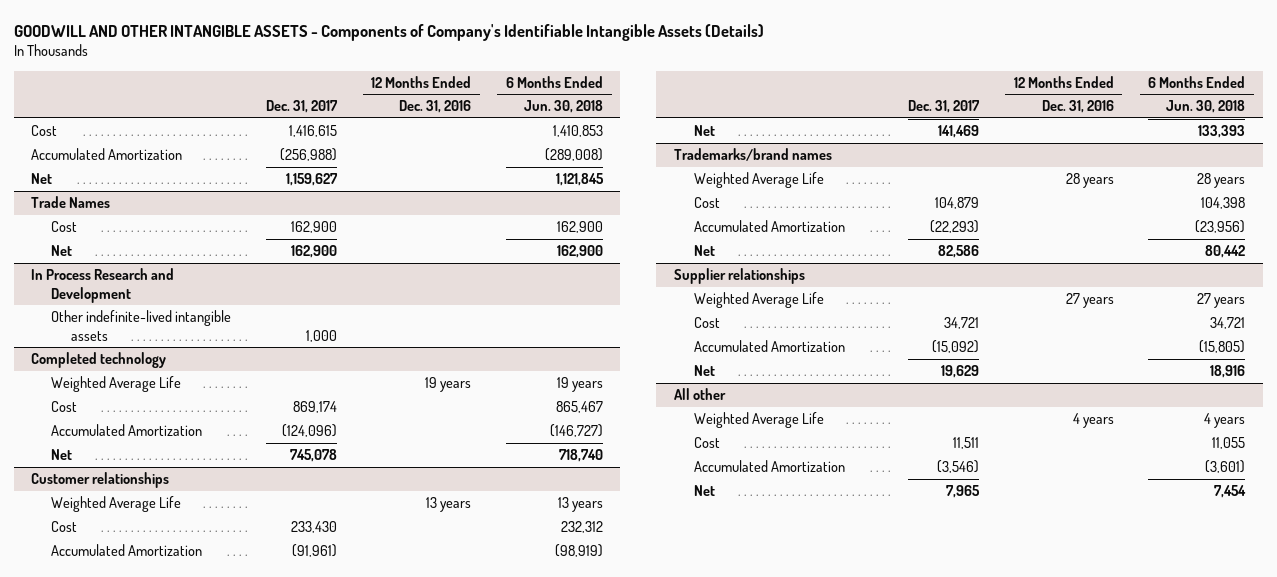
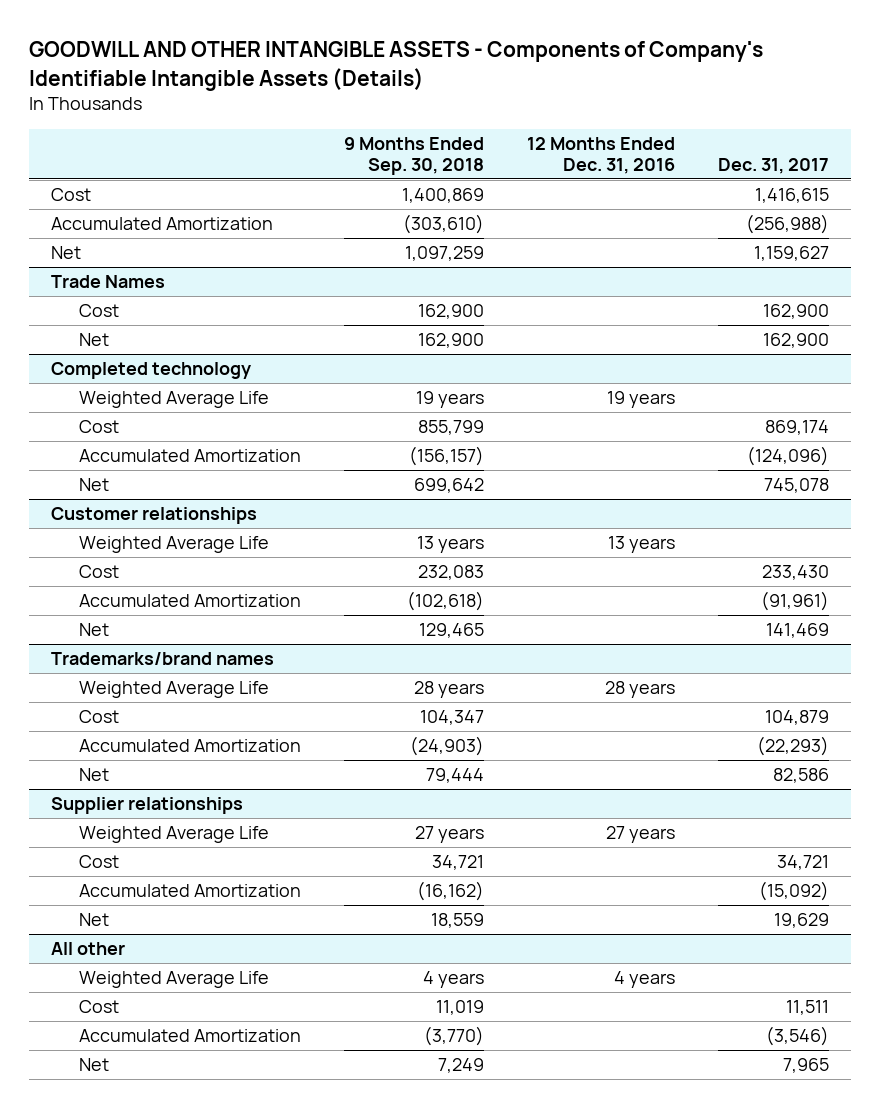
- | Dec. 31, 2017 | 12 Months Ended Dec. 31, 2016 | 6 Months Ended Jun. 30, 2018
+ | 9 Months Ended Sep. 30, 2018 | 12 Months Ended Dec. 31, 2016 | Dec. 31, 2017
- In Process Research and Development
- Other indefinite-lived intangible assets | 1,000 | |

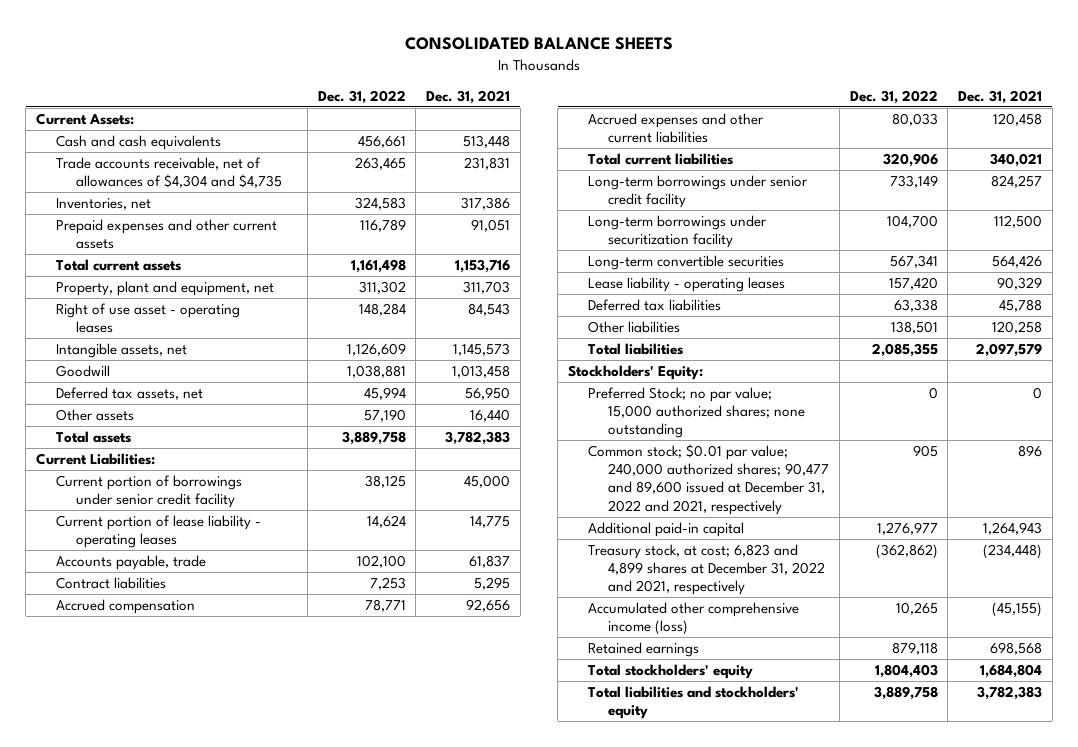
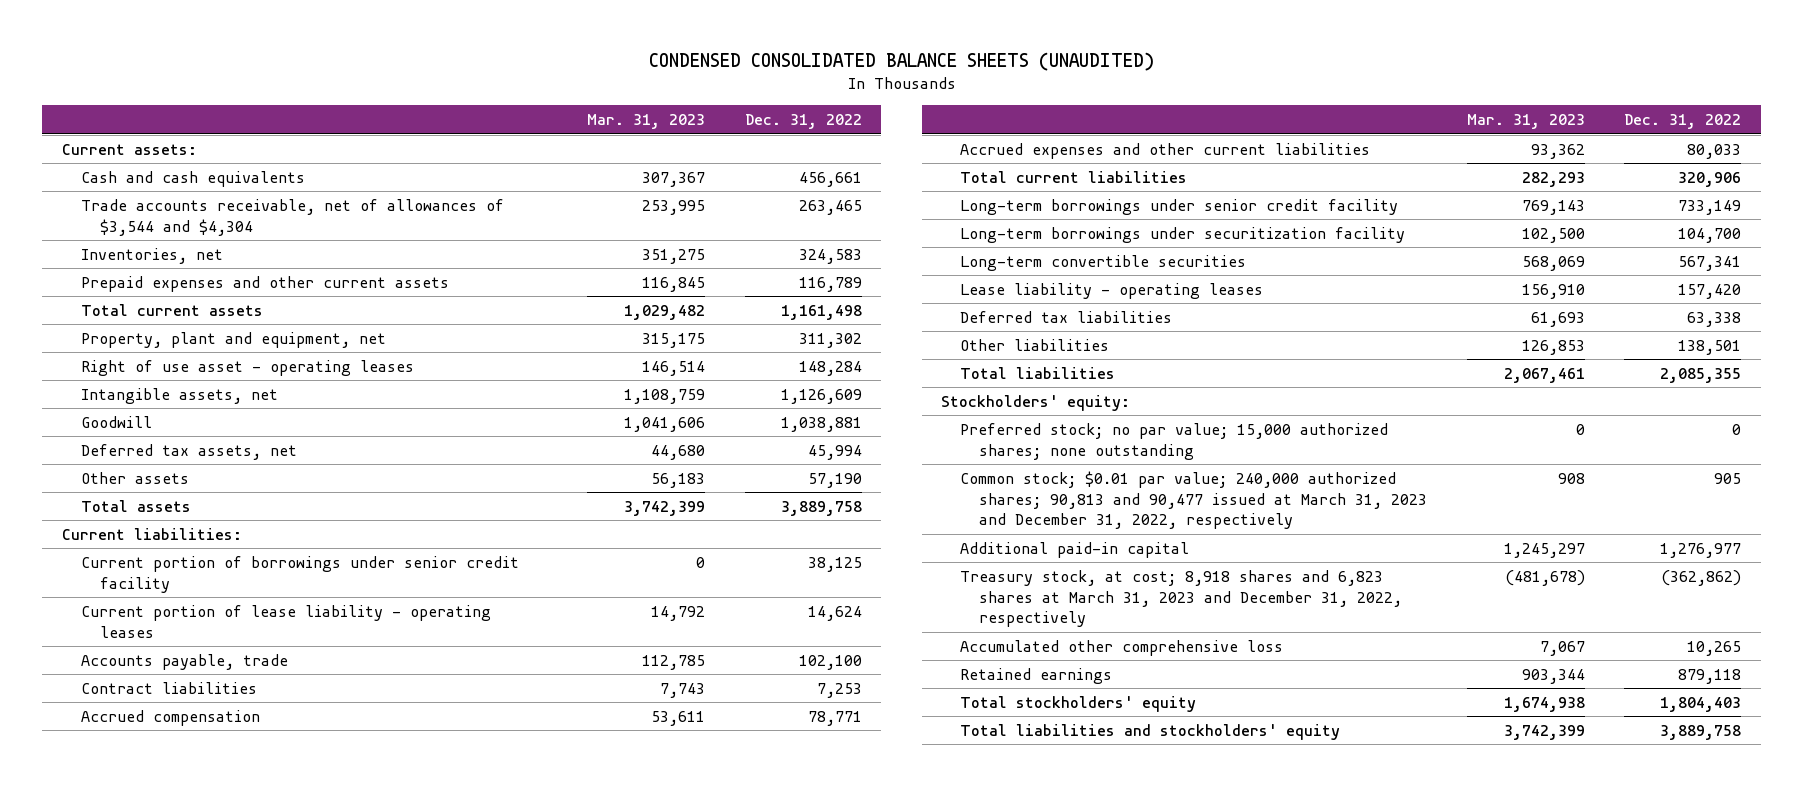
- CONSOLIDATED BALANCE SHEETS
+ CONDENSED CONSOLIDATED BALANCE SHEETS (UNAUDITED)
- | Dec. 31, 2022 | Dec. 31, 2021
+ | Mar. 31, 2023 | Dec. 31, 2022
- Current Assets:
+ Current assets:
- Trade accounts receivable, net of allowances of $4,304 and $4,735 | 263,465 | 231,831
+ Trade accounts receivable, net of allowances of $3,544 and $4,304 | 253,995 | 263,465
- Current Liabilities:
+ Current liabilities:
- Stockholders' Equity:
- Preferred Stock; no par value; 15,000 authorized shares; none outstanding | 0 | 0
- Common stock; $0.01 par value; 240,000 authorized shares; 90,477 and 89,600 issued at December 31, 2022 and 2021, respectively | 905 | 896
+ Stockholders' equity:
+ Preferred stock; no par value; 15,000 authorized shares; none outstanding | 0 | 0
+ Common stock; $0.01 par value; 240,000 authorized shares; 90,813 and 90,477 issued at March 31, 2023 and December 31, 2022, respectively | 908 | 905
- Treasury stock, at cost; 6,823 and 4,899 shares at December 31, 2022 and 2021, respectively | (362,862) | (234,448)
- Accumulated other comprehensive income (loss) | 10,265 | (45,155)
+ Treasury stock, at cost; 8,918 shares and 6,823 shares at March 31, 2023 and December 31, 2022, respectively | (481,678) | (362,862)
+ Accumulated other comprehensive loss | 7,067 | 10,265

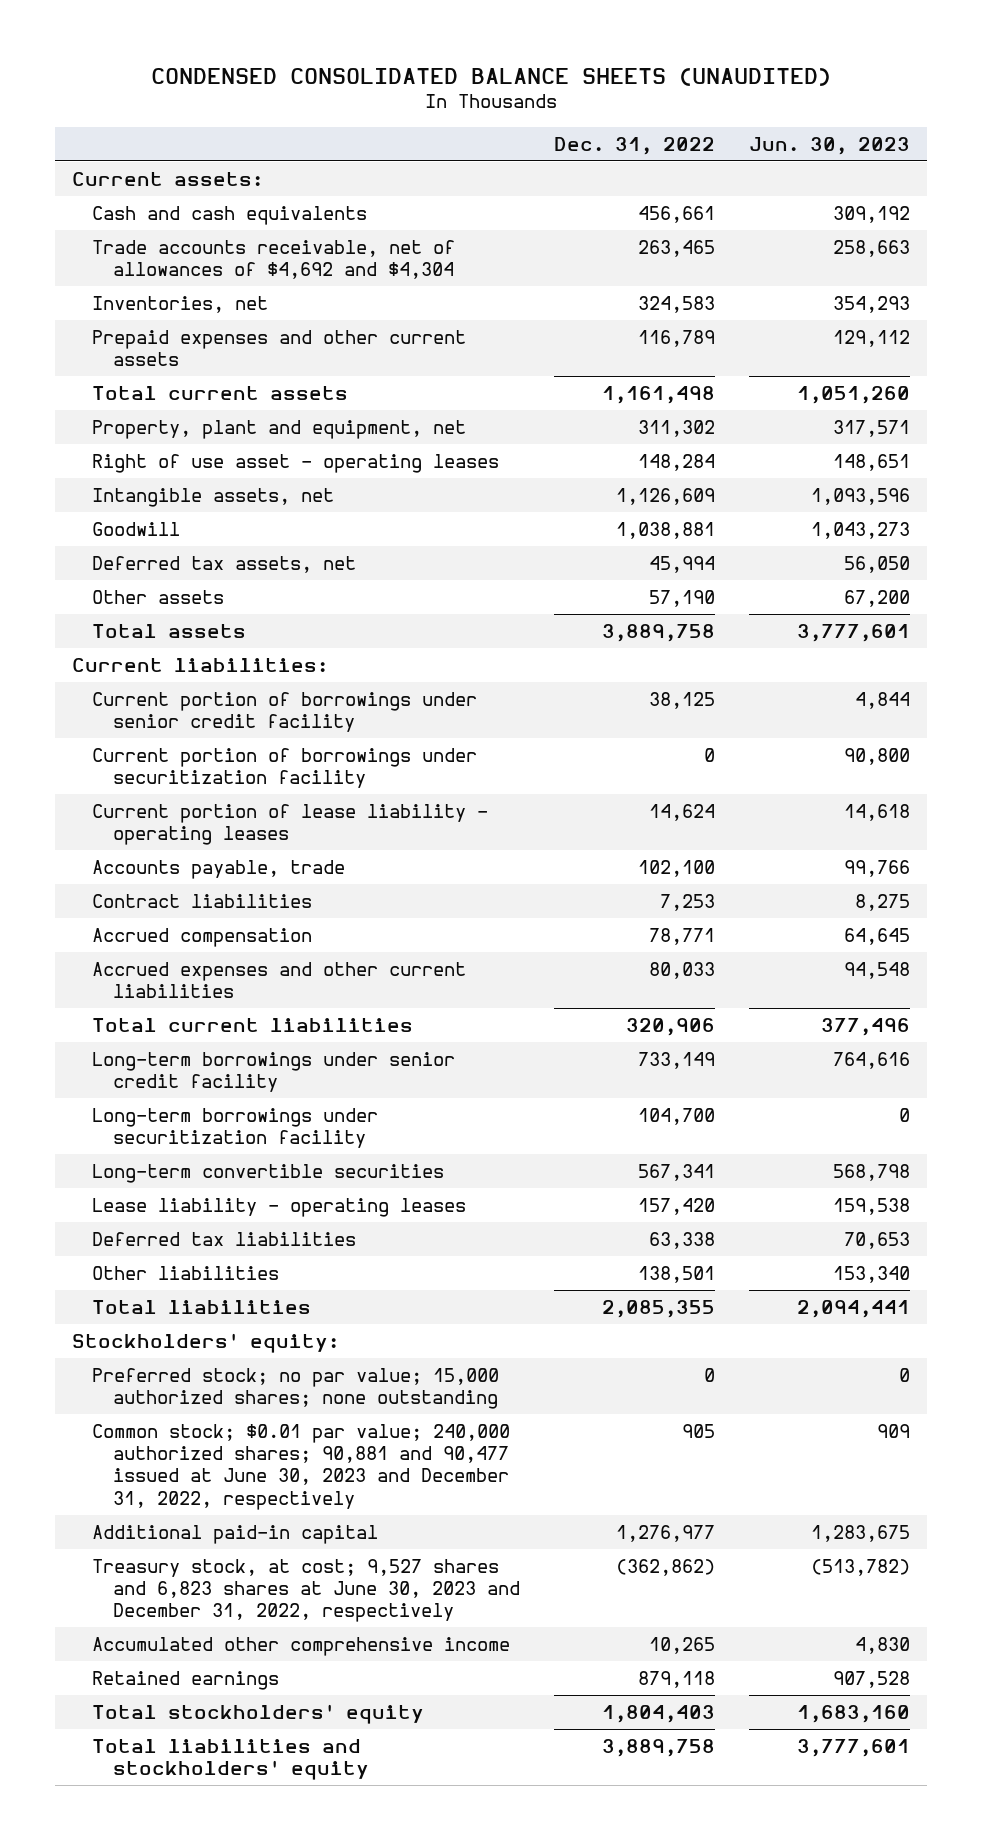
- | Mar. 31, 2023 | Dec. 31, 2022
+ | Dec. 31, 2022 | Jun. 30, 2023
- Trade accounts receivable, net of allowances of $3,544 and $4,304 | 253,995 | 263,465
+ Trade accounts receivable, net of allowances of $4,692 and $4,304 | 263,465 | 258,663
+ Current portion of borrowings under securitization facility | 0 | 90,800
- Common stock; $0.01 par value; 240,000 authorized shares; 90,813 and 90,477 issued at March 31, 2023 and December 31, 2022, respectively | 908 | 905
+ Common stock; $0.01 par value; 240,000 authorized shares; 90,881 and 90,477 issued at June 30, 2023 and December 31, 2022, respectively | 905 | 909
- Treasury stock, at cost; 8,918 shares and 6,823 shares at March 31, 2023 and December 31, 2022, respectively | (481,678) | (362,862)
- Accumulated other comprehensive loss | 7,067 | 10,265
+ Treasury stock, at cost; 9,527 shares and 6,823 shares at June 30, 2023 and December 31, 2022, respectively | (362,862) | (513,782)
+ Accumulated other comprehensive income | 10,265 | 4,830

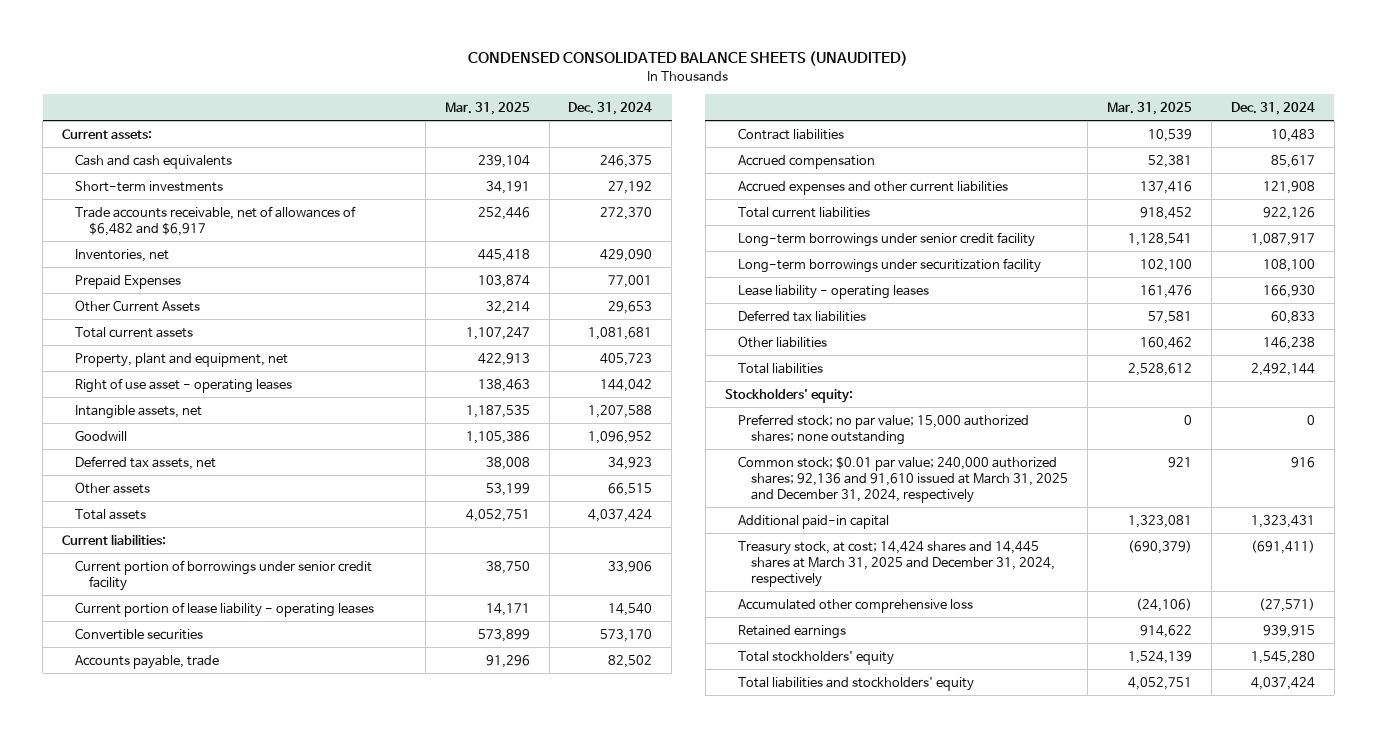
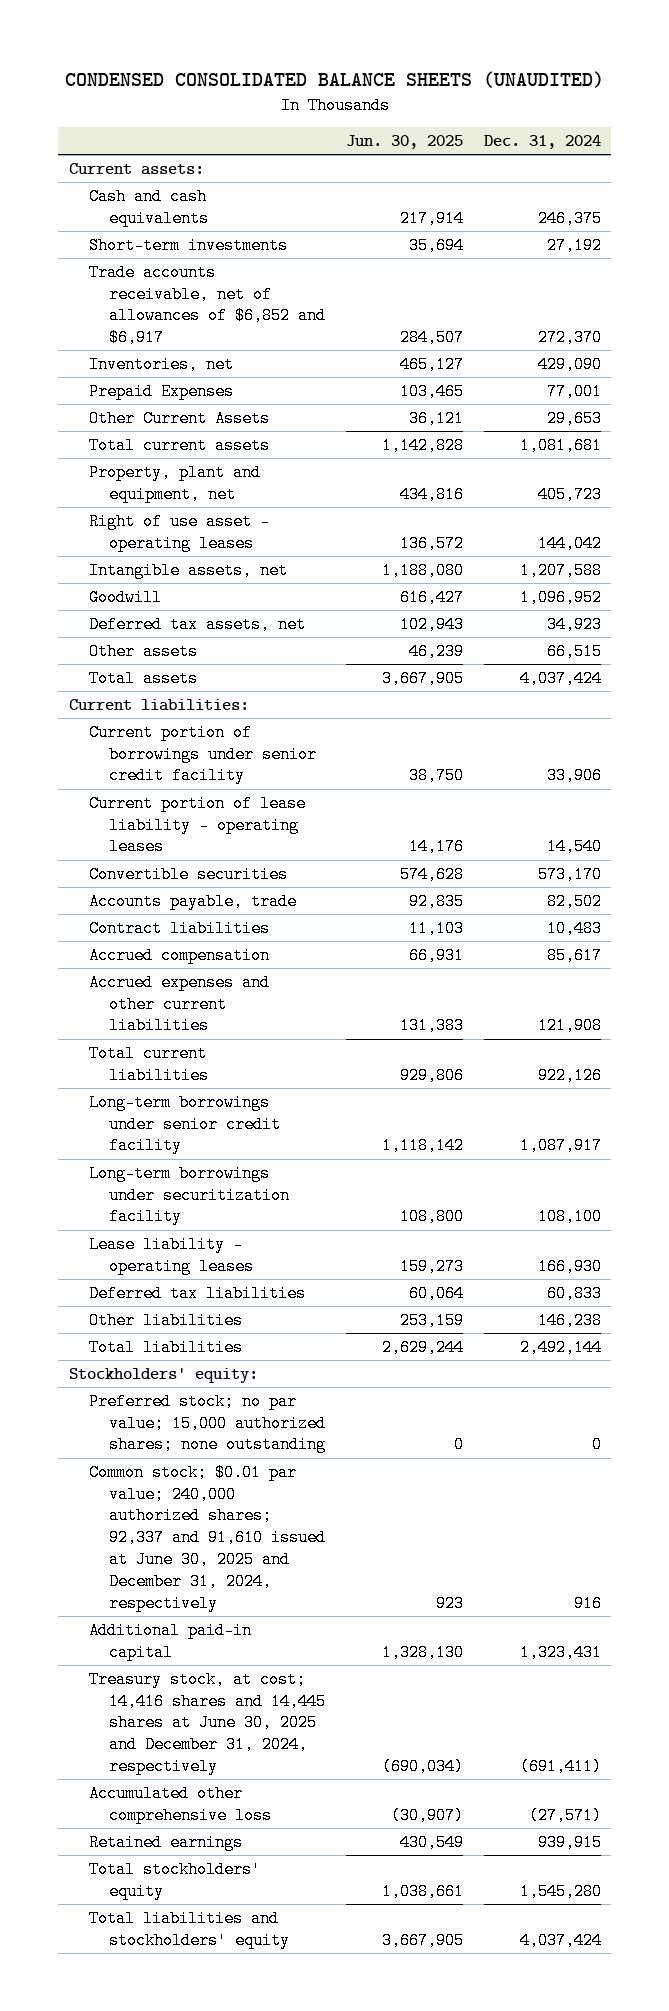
- | Mar. 31, 2025 | Dec. 31, 2024
+ | Jun. 30, 2025 | Dec. 31, 2024
- Trade accounts receivable, net of allowances of $6,482 and $6,917 | 252,446 | 272,370
+ Trade accounts receivable, net of allowances of $6,852 and $6,917 | 284,507 | 272,370
- Common stock; $0.01 par value; 240,000 authorized shares; 92,136 and 91,610 issued at March 31, 2025 and December 31, 2024, respectively | 921 | 916
+ Common stock; $0.01 par value; 240,000 authorized shares; 92,337 and 91,610 issued at June 30, 2025 and December 31, 2024, respectively | 923 | 916
- Treasury stock, at cost; 14,424 shares and 14,445 shares at March 31, 2025 and December 31, 2024, respectively | (690,379) | (691,411)
+ Treasury stock, at cost; 14,416 shares and 14,445 shares at June 30, 2025 and December 31, 2024, respectively | (690,034) | (691,411)

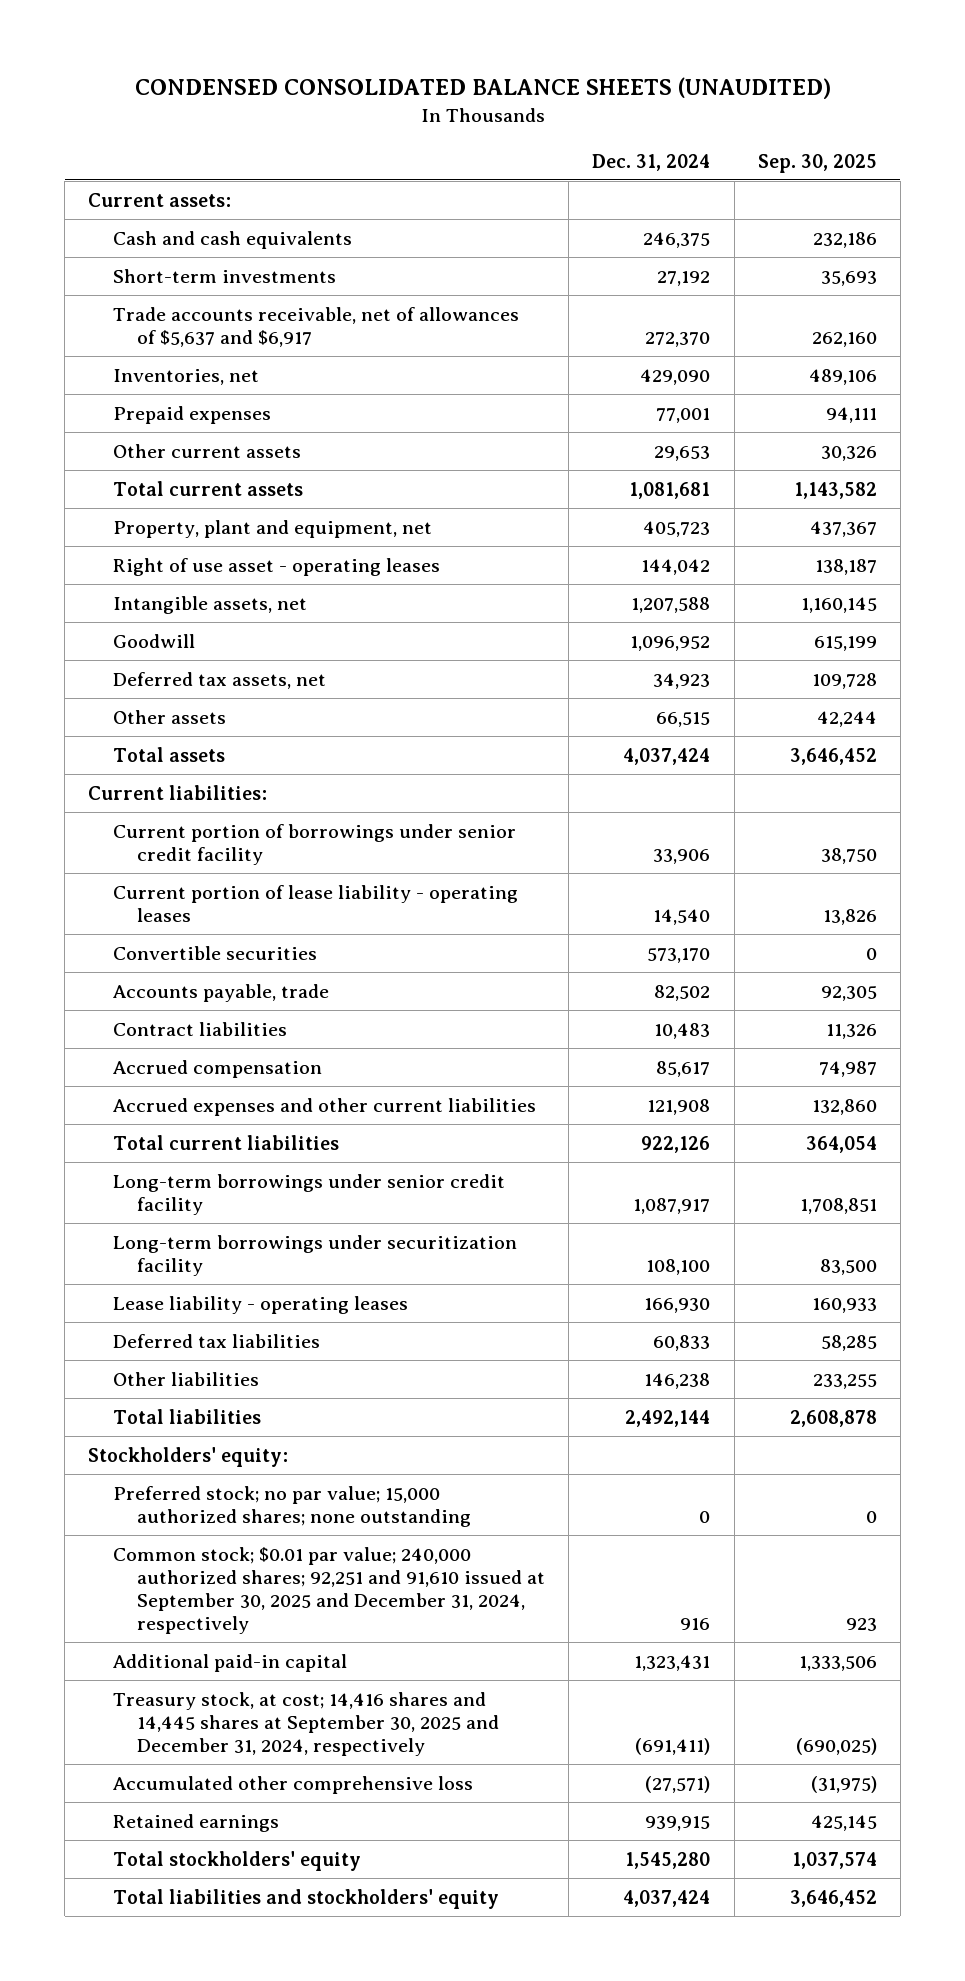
- | Jun. 30, 2025 | Dec. 31, 2024
+ | Dec. 31, 2024 | Sep. 30, 2025
- Trade accounts receivable, net of allowances of $6,852 and $6,917 | 284,507 | 272,370
+ Trade accounts receivable, net of allowances of $5,637 and $6,917 | 272,370 | 262,160
- Prepaid Expenses | 103,465 | 77,001
- Other Current Assets | 36,121 | 29,653
+ Prepaid expenses | 77,001 | 94,111
+ Other current assets | 29,653 | 30,326
- Common stock; $0.01 par value; 240,000 authorized shares; 92,337 and 91,610 issued at June 30, 2025 and December 31, 2024, respectively | 923 | 916
+ Common stock; $0.01 par value; 240,000 authorized shares; 92,251 and 91,610 issued at September 30, 2025 and December 31, 2024, respectively | 916 | 923
- Treasury stock, at cost; 14,416 shares and 14,445 shares at June 30, 2025 and December 31, 2024, respectively | (690,034) | (691,411)
+ Treasury stock, at cost; 14,416 shares and 14,445 shares at September 30, 2025 and December 31, 2024, respectively | (691,411) | (690,025)

